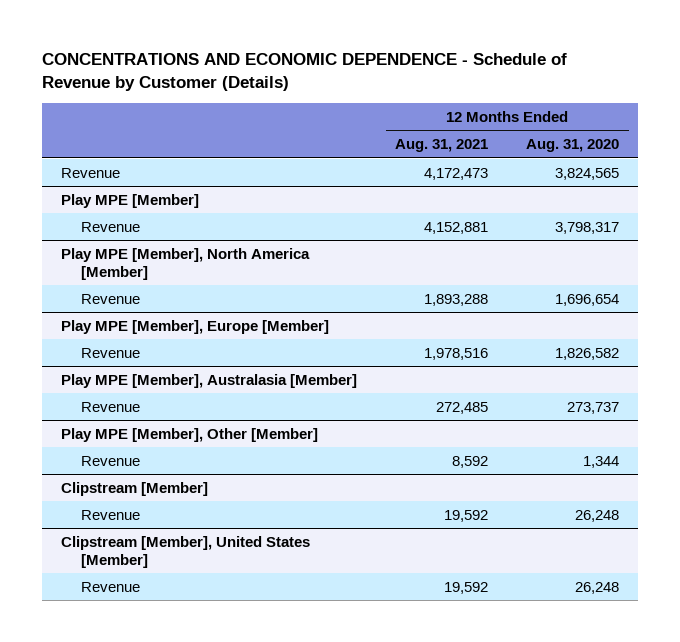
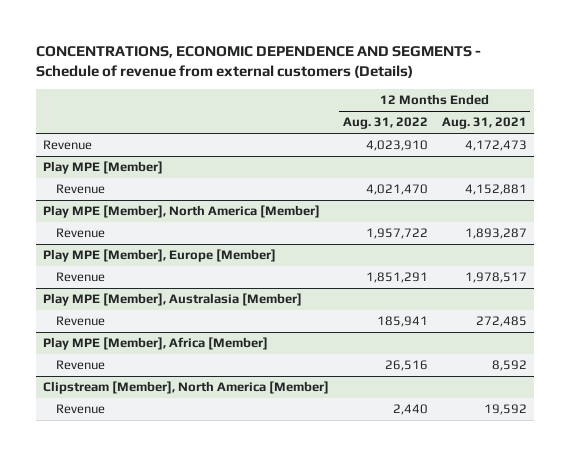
- CONCENTRATIONS AND ECONOMIC DEPENDENCE - Schedule of Revenue by Customer (Details)
+ CONCENTRATIONS, ECONOMIC DEPENDENCE AND SEGMENTS - Schedule of revenue from external customers (Details)
- | 12 Months Ended Aug. 31, 2021 | 12 Months Ended Aug. 31, 2020
+ | 12 Months Ended Aug. 31, 2022 | 12 Months Ended Aug. 31, 2021
@ Play MPE [Member], North America [Member]
- Revenue | 1,893,288 | 1,696,654
+ Revenue | 1,957,722 | 1,893,287
@ Play MPE [Member], Europe [Member]
- Revenue | 1,978,516 | 1,826,582
+ Revenue | 1,851,291 | 1,978,517
- Play MPE [Member], Other [Member]
+ Play MPE [Member], Africa [Member]
- Clipstream [Member]
- Revenue | 19,592 | 26,248
- Clipstream [Member], United States [Member]
+ Clipstream [Member], North America [Member]

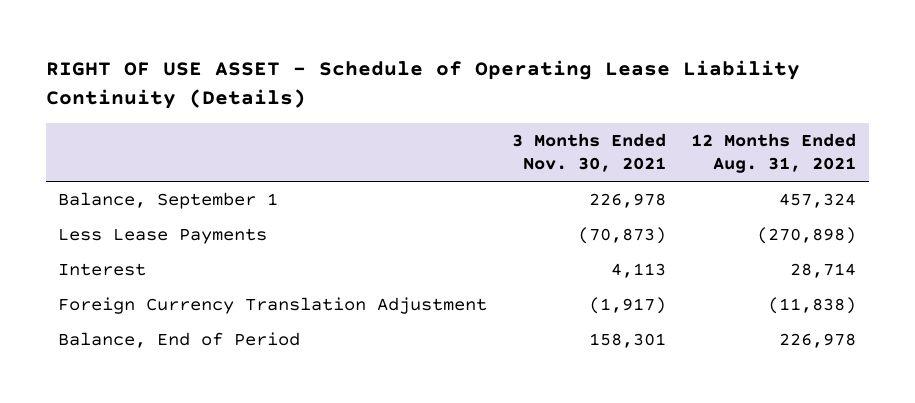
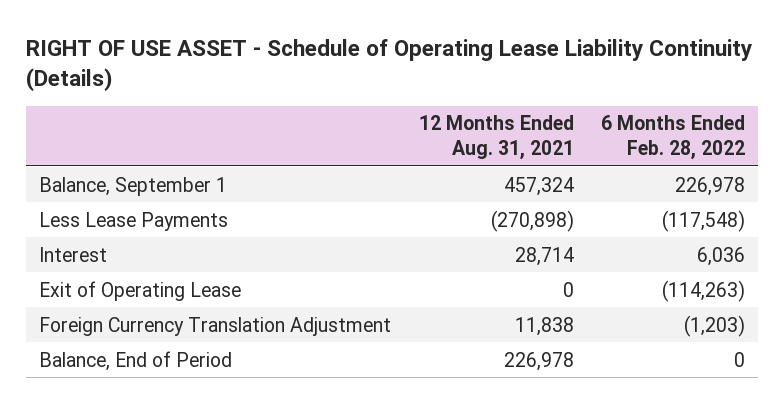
- | 3 Months Ended Nov. 30, 2021 | 12 Months Ended Aug. 31, 2021
+ | 12 Months Ended Aug. 31, 2021 | 6 Months Ended Feb. 28, 2022
- Foreign Currency Translation Adjustment | (1,917) | (11,838)
+ Exit of Operating Lease | 0 | (114,263)
+ Foreign Currency Translation Adjustment | 11,838 | (1,203)

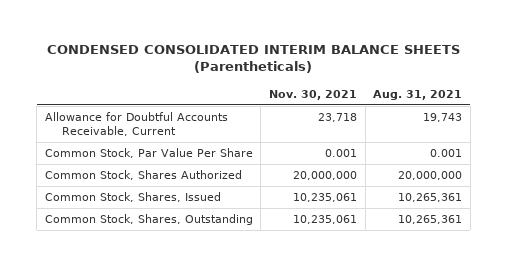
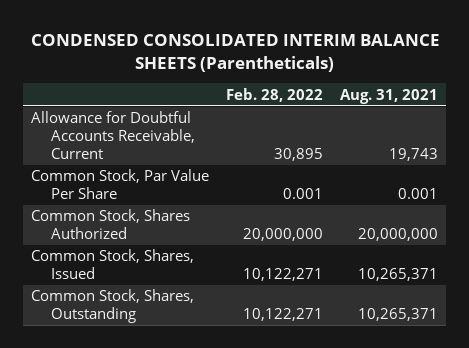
- | Nov. 30, 2021 | Aug. 31, 2021
+ | Feb. 28, 2022 | Aug. 31, 2021
- Common Stock, Shares, Issued | 10,235,061 | 10,265,361
- Common Stock, Shares, Outstanding | 10,235,061 | 10,265,361
+ Common Stock, Shares, Issued | 10,122,271 | 10,265,371
+ Common Stock, Shares, Outstanding | 10,122,271 | 10,265,371

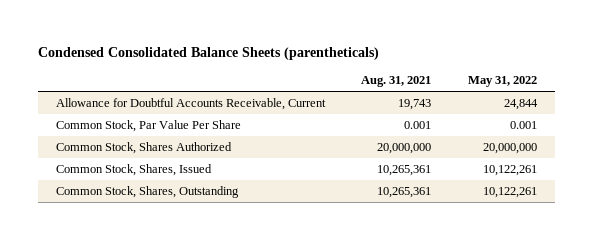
- CONDENSED CONSOLIDATED INTERIM BALANCE SHEETS (Parentheticals)
+ Condensed Consolidated Balance Sheets (parentheticals)
- | Feb. 28, 2022 | Aug. 31, 2021
+ | Aug. 31, 2021 | May 31, 2022
- Common Stock, Shares, Issued | 10,122,271 | 10,265,371
- Common Stock, Shares, Outstanding | 10,122,271 | 10,265,371
+ Common Stock, Shares, Issued | 10,265,361 | 10,122,261
+ Common Stock, Shares, Outstanding | 10,265,361 | 10,122,261

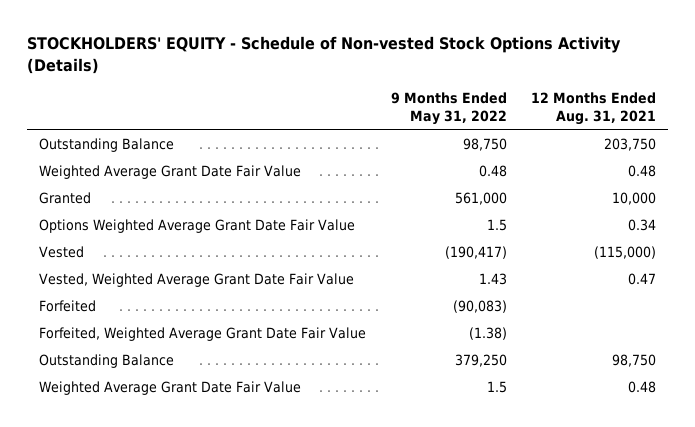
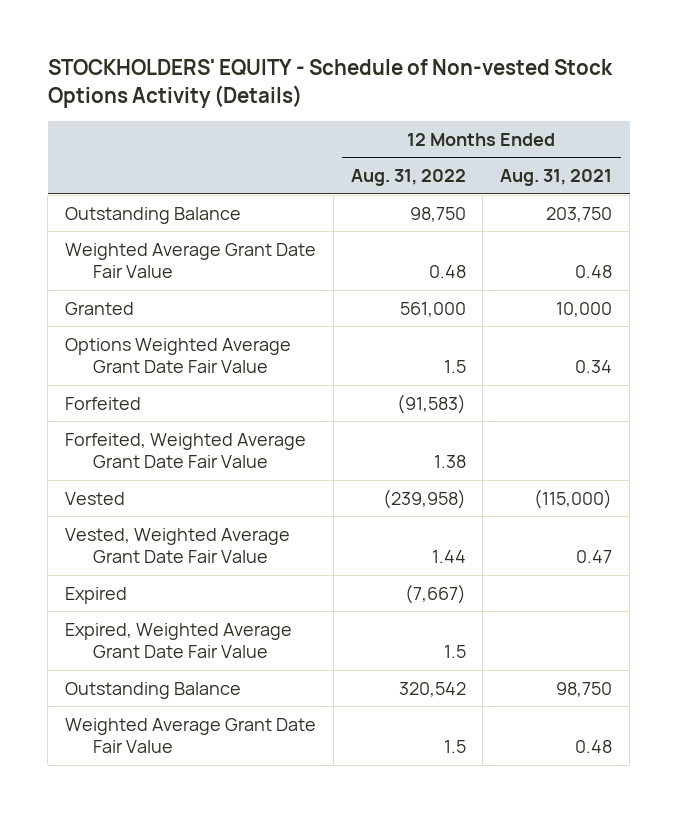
- | 9 Months Ended May 31, 2022 | 12 Months Ended Aug. 31, 2021
+ | 12 Months Ended Aug. 31, 2022 | 12 Months Ended Aug. 31, 2021
moved down: Vested | (239,958) | (115,000)
moved down: Vested, Weighted Average Grant Date Fair Value | 1.44 | 0.47
+ Expired | (7,667) |
+ Expired, Weighted Average Grant Date Fair Value | 1.5 |

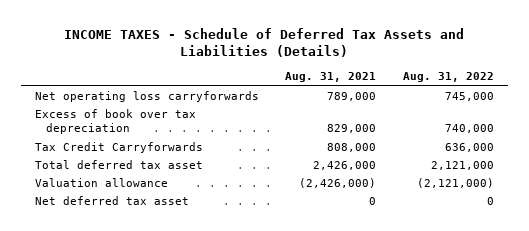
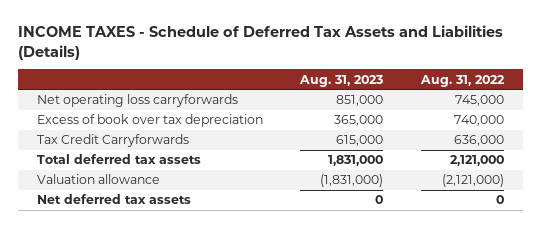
- | Aug. 31, 2021 | Aug. 31, 2022
+ | Aug. 31, 2023 | Aug. 31, 2022
- Total deferred tax asset | 2,426,000 | 2,121,000
+ Total deferred tax assets | 1,831,000 | 2,121,000
- Net deferred tax asset | 0 | 0
+ Net deferred tax assets | 0 | 0

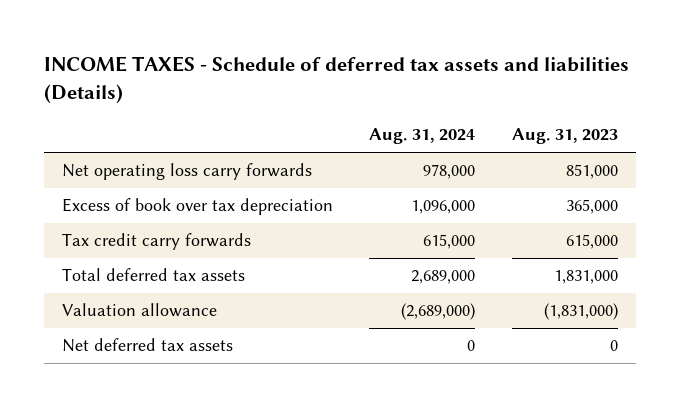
- INCOME TAXES - Schedule of Deferred Tax Assets and Liabilities (Details)
+ INCOME TAXES - Schedule of deferred tax assets and liabilities (Details)
- | Aug. 31, 2023 | Aug. 31, 2022
+ | Aug. 31, 2024 | Aug. 31, 2023
- Net operating loss carryforwards | 851,000 | 745,000
+ Net operating loss carry forwards | 978,000 | 851,000
- Tax Credit Carryforwards | 615,000 | 636,000
+ Tax credit carry forwards | 615,000 | 615,000

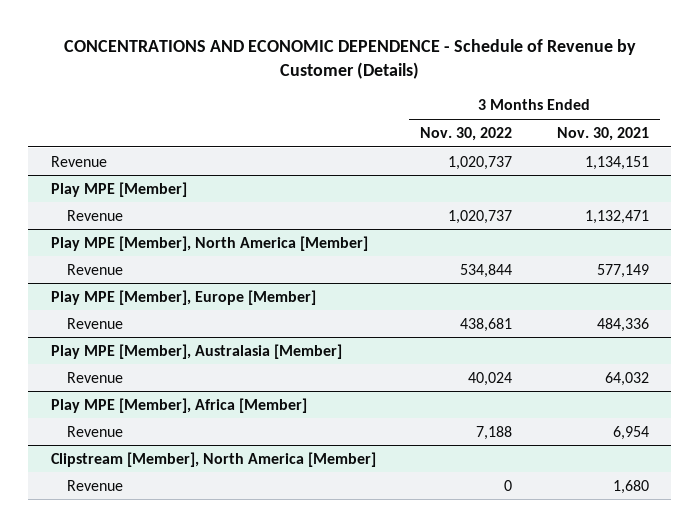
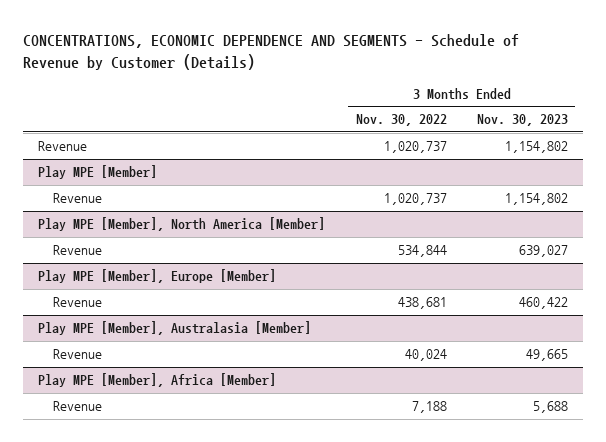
- CONCENTRATIONS AND ECONOMIC DEPENDENCE - Schedule of Revenue by Customer (Details)
+ CONCENTRATIONS, ECONOMIC DEPENDENCE AND SEGMENTS - Schedule of Revenue by Customer (Details)
- | 3 Months Ended Nov. 30, 2022 | 3 Months Ended Nov. 30, 2021
+ | 3 Months Ended Nov. 30, 2022 | 3 Months Ended Nov. 30, 2023
- Clipstream [Member], North America [Member]
- Revenue | 0 | 1,680

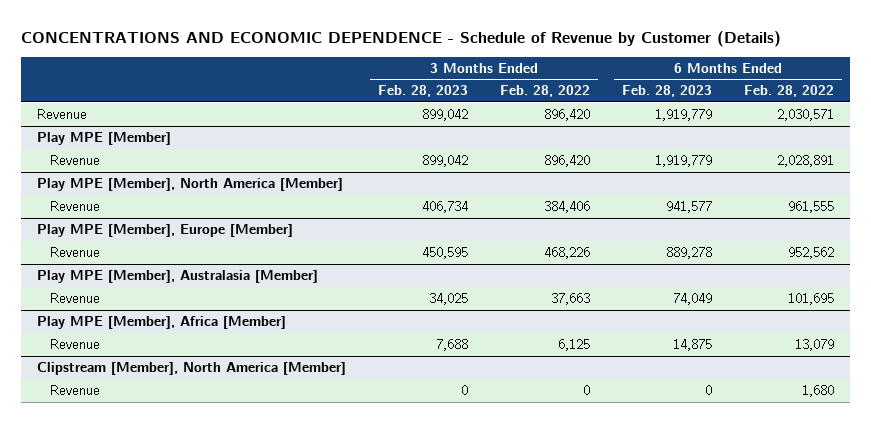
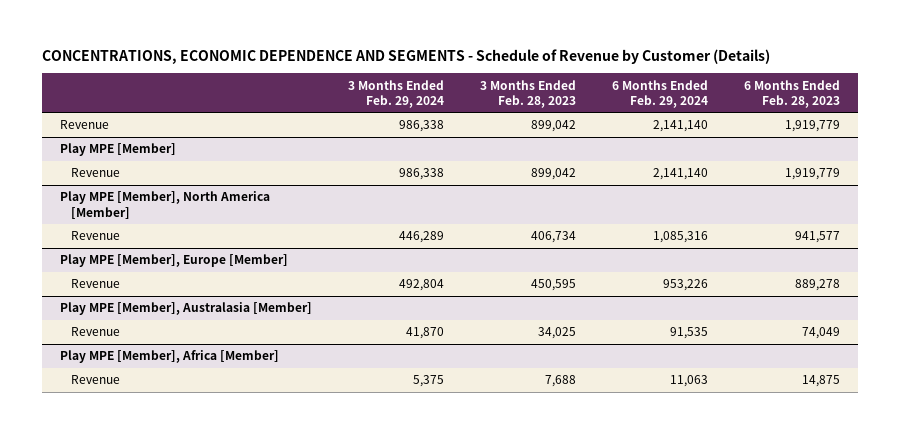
- CONCENTRATIONS AND ECONOMIC DEPENDENCE - Schedule of Revenue by Customer (Details)
+ CONCENTRATIONS, ECONOMIC DEPENDENCE AND SEGMENTS - Schedule of Revenue by Customer (Details)
- | 3 Months Ended Feb. 28, 2023 | 3 Months Ended Feb. 28, 2022 | 6 Months Ended Feb. 28, 2023 | 6 Months Ended Feb. 28, 2022
+ | 3 Months Ended Feb. 29, 2024 | 3 Months Ended Feb. 28, 2023 | 6 Months Ended Feb. 29, 2024 | 6 Months Ended Feb. 28, 2023
- Clipstream [Member], North America [Member]
- Revenue | 0 | 0 | 0 | 1,680

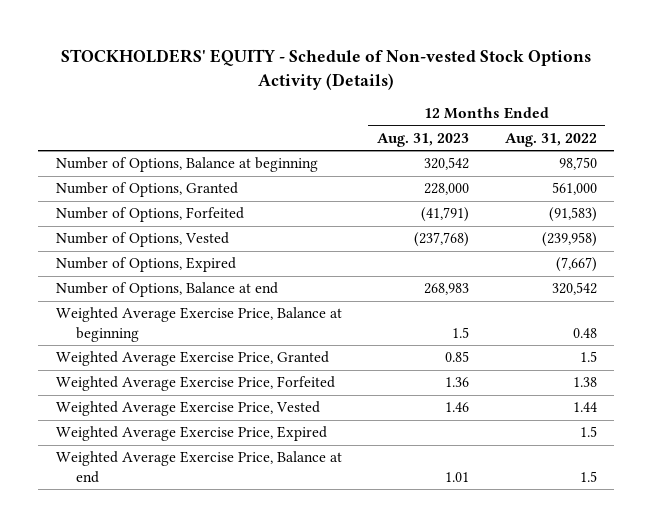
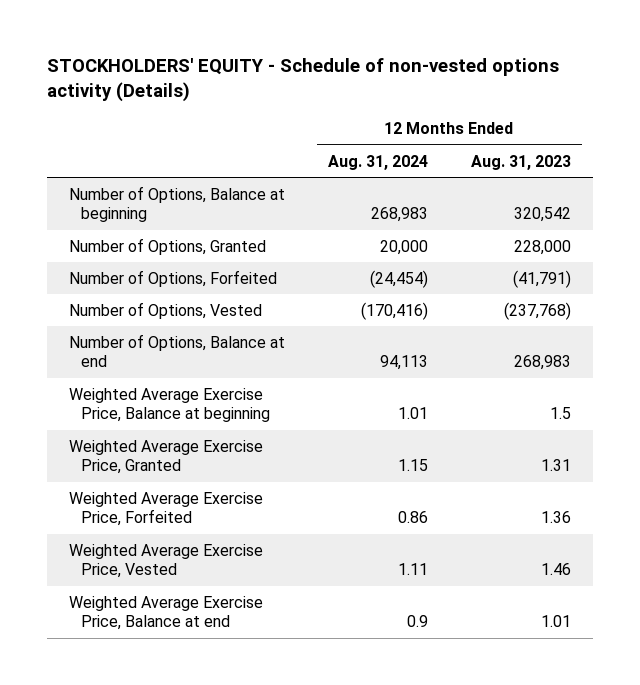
- STOCKHOLDERS' EQUITY - Schedule of Non-vested Stock Options Activity (Details)
+ STOCKHOLDERS' EQUITY - Schedule of non-vested options activity (Details)
- | 12 Months Ended Aug. 31, 2023 | 12 Months Ended Aug. 31, 2022
+ | 12 Months Ended Aug. 31, 2024 | 12 Months Ended Aug. 31, 2023
- Number of Options, Expired | | (7,667)
- Weighted Average Exercise Price, Granted | 0.85 | 1.5
+ Weighted Average Exercise Price, Granted | 1.15 | 1.31
- Weighted Average Exercise Price, Expired | | 1.5

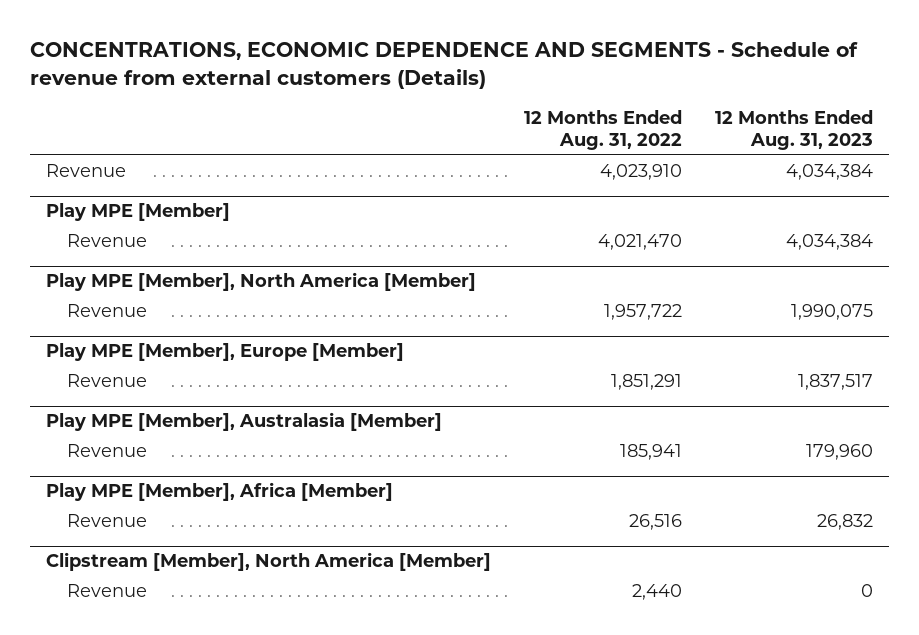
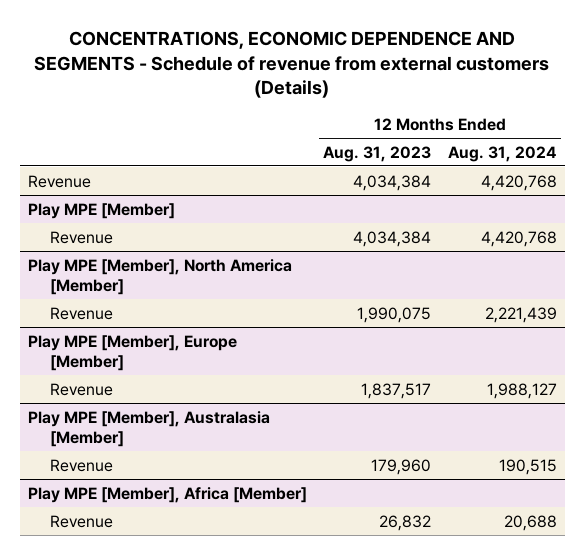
- | 12 Months Ended Aug. 31, 2022 | 12 Months Ended Aug. 31, 2023
+ | 12 Months Ended Aug. 31, 2023 | 12 Months Ended Aug. 31, 2024
- Clipstream [Member], North America [Member]
- Revenue | 2,440 | 0

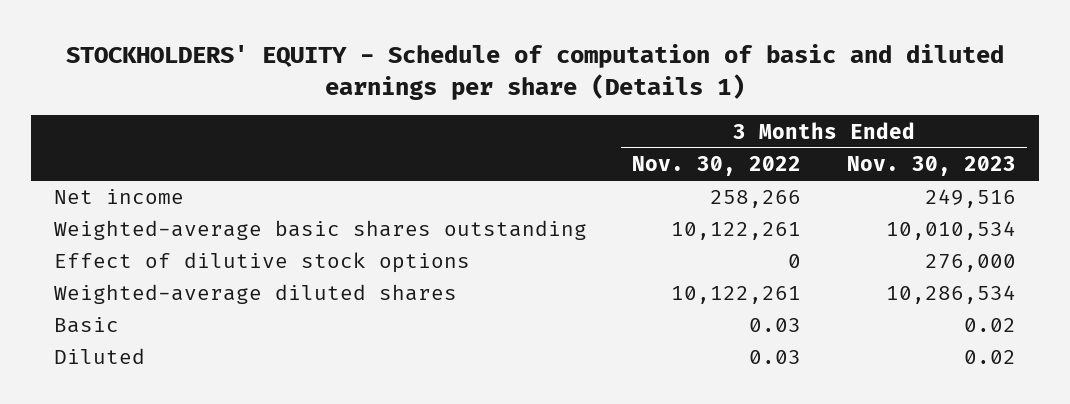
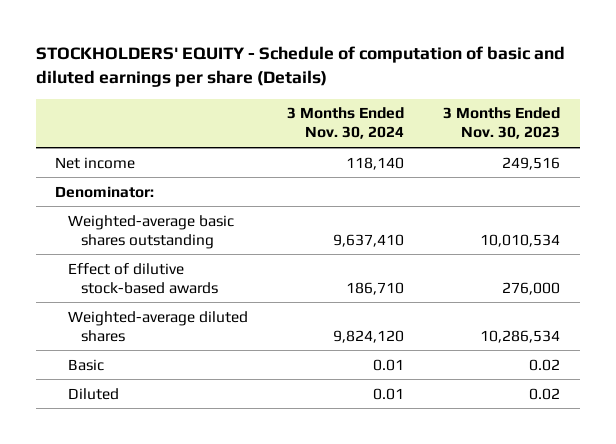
- STOCKHOLDERS' EQUITY - Schedule of computation of basic and diluted earnings per share (Details 1)
+ STOCKHOLDERS' EQUITY - Schedule of computation of basic and diluted earnings per share (Details)
- | 3 Months Ended Nov. 30, 2022 | 3 Months Ended Nov. 30, 2023
+ | 3 Months Ended Nov. 30, 2024 | 3 Months Ended Nov. 30, 2023
+ Denominator:
- Effect of dilutive stock options | 0 | 276,000
+ Effect of dilutive stock-based awards | 186,710 | 276,000

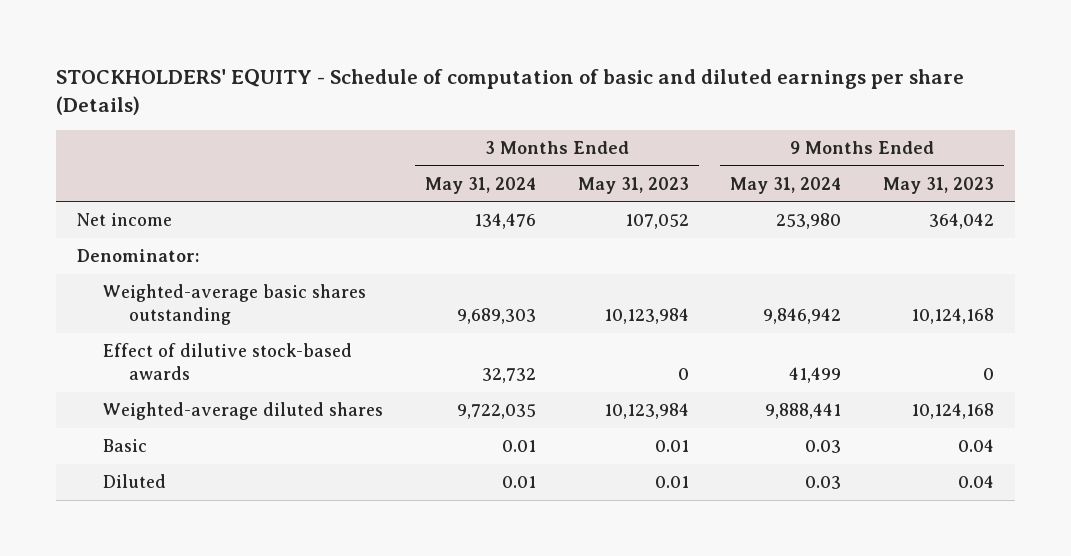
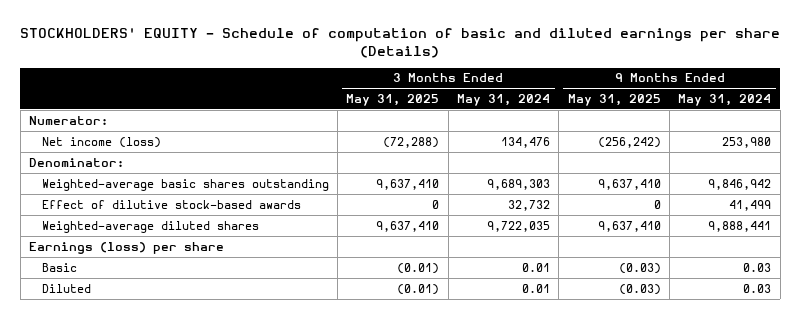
- | 3 Months Ended May 31, 2024 | 3 Months Ended May 31, 2023 | 9 Months Ended May 31, 2024 | 9 Months Ended May 31, 2023
+ | 3 Months Ended May 31, 2025 | 3 Months Ended May 31, 2024 | 9 Months Ended May 31, 2025 | 9 Months Ended May 31, 2024
- Net income | 134,476 | 107,052 | 253,980 | 364,042
+ Numerator:
+ Net income (loss) | (72,288) | 134,476 | (256,242) | 253,980
+ Earnings (loss) per share

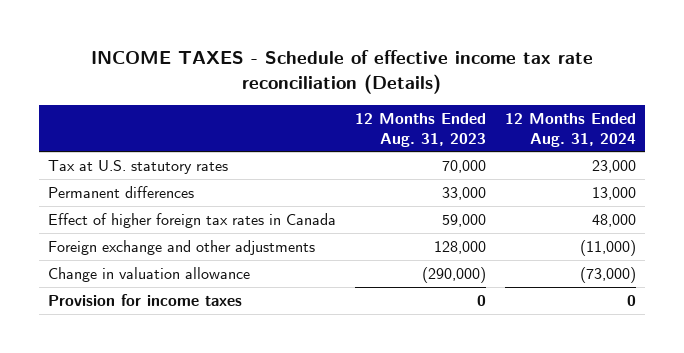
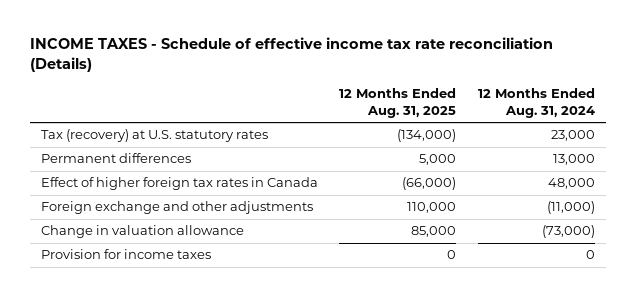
- | 12 Months Ended Aug. 31, 2023 | 12 Months Ended Aug. 31, 2024
+ | 12 Months Ended Aug. 31, 2025 | 12 Months Ended Aug. 31, 2024
- Tax at U.S. statutory rates | 70,000 | 23,000
+ Tax (recovery) at U.S. statutory rates | (134,000) | 23,000

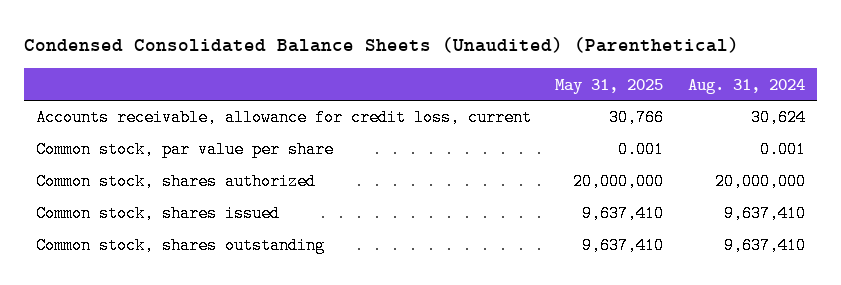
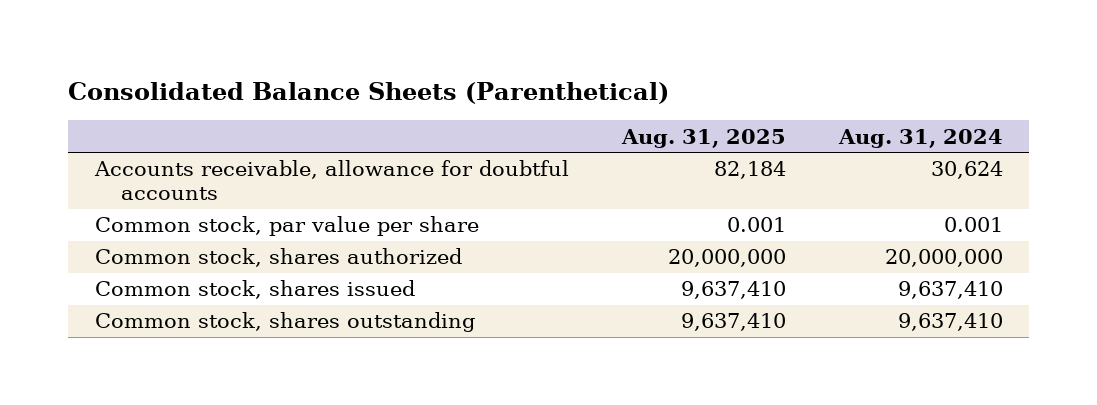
- Condensed Consolidated Balance Sheets (Unaudited) (Parenthetical)
+ Consolidated Balance Sheets (Parenthetical)
- | May 31, 2025 | Aug. 31, 2024
+ | Aug. 31, 2025 | Aug. 31, 2024
- Accounts receivable, allowance for credit loss, current | 30,766 | 30,624
+ Accounts receivable, allowance for doubtful accounts | 82,184 | 30,624

